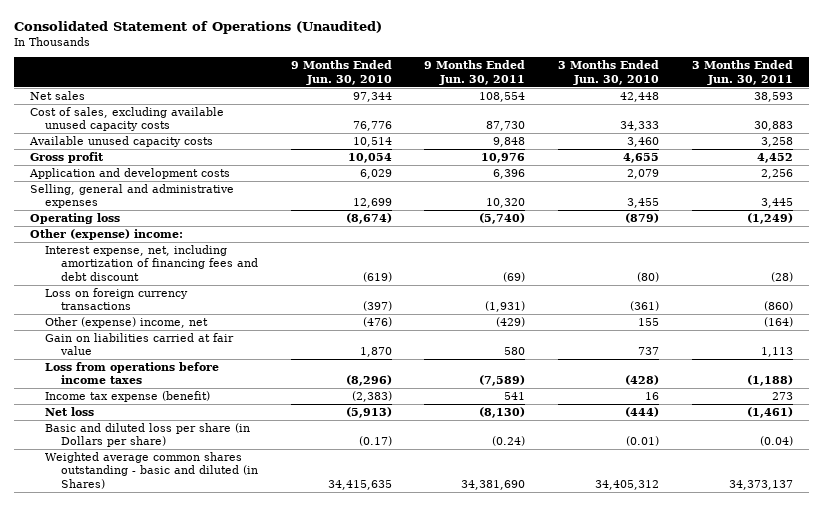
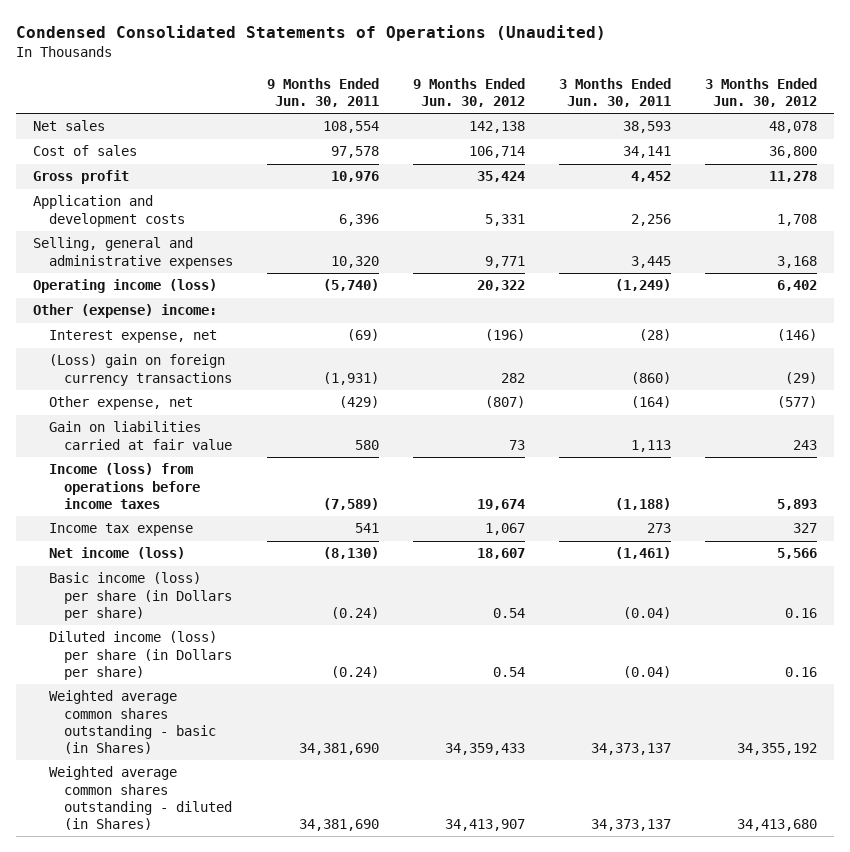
- Consolidated Statement of Operations (Unaudited)
+ Condensed Consolidated Statements of Operations (Unaudited)
- | 9 Months Ended Jun. 30, 2010 | 9 Months Ended Jun. 30, 2011 | 3 Months Ended Jun. 30, 2010 | 3 Months Ended Jun. 30, 2011
+ | 9 Months Ended Jun. 30, 2011 | 9 Months Ended Jun. 30, 2012 | 3 Months Ended Jun. 30, 2011 | 3 Months Ended Jun. 30, 2012
- Cost of sales, excluding available unused capacity costs | 76,776 | 87,730 | 34,333 | 30,883
- Available unused capacity costs | 10,514 | 9,848 | 3,460 | 3,258
+ Cost of sales | 97,578 | 106,714 | 34,141 | 36,800
- Operating loss | (8,674) | (5,740) | (879) | (1,249)
+ Operating income (loss) | (5,740) | 20,322 | (1,249) | 6,402
- Interest expense, net, including amortization of financing fees and debt discount | (619) | (69) | (80) | (28)
- Loss on foreign currency transactions | (397) | (1,931) | (361) | (860)
- Other (expense) income, net | (476) | (429) | 155 | (164)
+ Interest expense, net | (69) | (196) | (28) | (146)
+ (Loss) gain on foreign currency transactions | (1,931) | 282 | (860) | (29)
+ Other expense, net | (429) | (807) | (164) | (577)
- Loss from operations before income taxes | (8,296) | (7,589) | (428) | (1,188)
- Income tax expense (benefit) | (2,383) | 541 | 16 | 273
- Net loss | (5,913) | (8,130) | (444) | (1,461)
- Basic and diluted loss per share (in Dollars per share) | (0.17) | (0.24) | (0.01) | (0.04)
- Weighted average common shares outstanding - basic and diluted (in Shares) | 34,415,635 | 34,381,690 | 34,405,312 | 34,373,137
+ Income (loss) from operations before income taxes | (7,589) | 19,674 | (1,188) | 5,893
+ Income tax expense | 541 | 1,067 | 273 | 327
+ Net income (loss) | (8,130) | 18,607 | (1,461) | 5,566
+ Basic income (loss) per share (in Dollars per share) | (0.24) | 0.54 | (0.04) | 0.16
+ Diluted income (loss) per share (in Dollars per share) | (0.24) | 0.54 | (0.04) | 0.16
+ Weighted average common shares outstanding - basic (in Shares) | 34,381,690 | 34,359,433 | 34,373,137 | 34,355,192
+ Weighted average common shares outstanding - diluted (in Shares) | 34,381,690 | 34,413,907 | 34,373,137 | 34,413,680

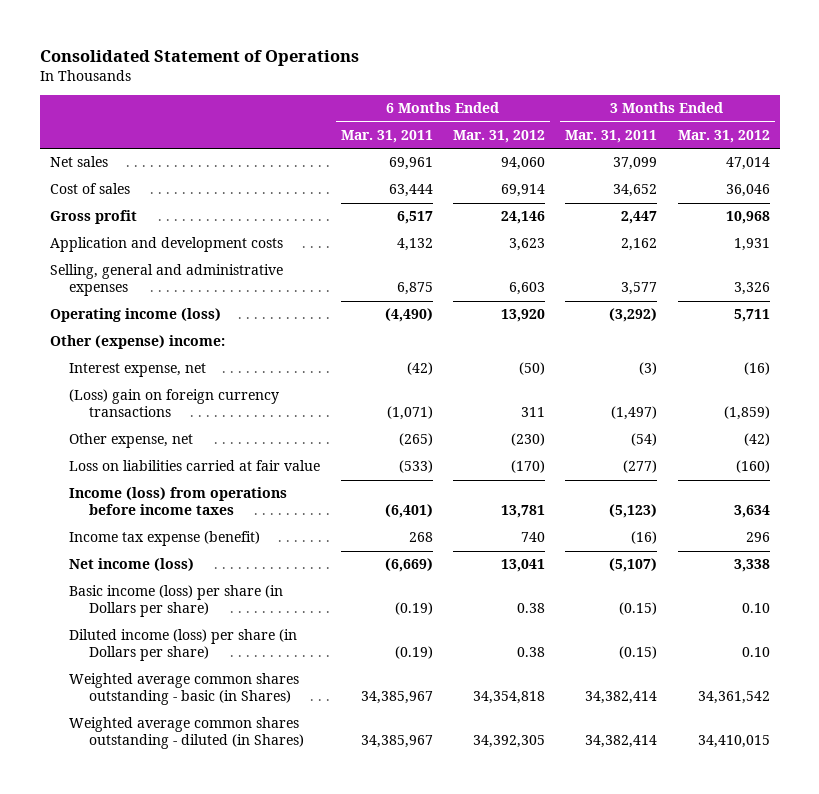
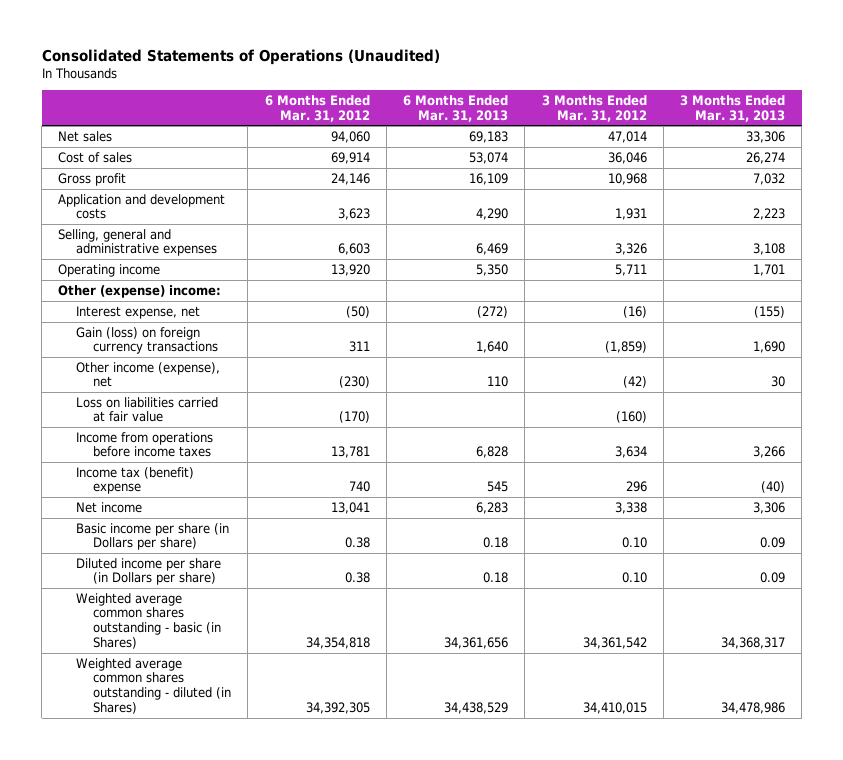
- Consolidated Statement of Operations
+ Consolidated Statements of Operations (Unaudited)
- | 6 Months Ended Mar. 31, 2011 | 6 Months Ended Mar. 31, 2012 | 3 Months Ended Mar. 31, 2011 | 3 Months Ended Mar. 31, 2012
+ | 6 Months Ended Mar. 31, 2012 | 6 Months Ended Mar. 31, 2013 | 3 Months Ended Mar. 31, 2012 | 3 Months Ended Mar. 31, 2013
- Operating income (loss) | (4,490) | 13,920 | (3,292) | 5,711
+ Operating income | 13,920 | 5,350 | 5,711 | 1,701
- (Loss) gain on foreign currency transactions | (1,071) | 311 | (1,497) | (1,859)
- Other expense, net | (265) | (230) | (54) | (42)
+ Gain (loss) on foreign currency transactions | 311 | 1,640 | (1,859) | 1,690
+ Other income (expense), net | (230) | 110 | (42) | 30
- Income (loss) from operations before income taxes | (6,401) | 13,781 | (5,123) | 3,634
- Income tax expense (benefit) | 268 | 740 | (16) | 296
- Net income (loss) | (6,669) | 13,041 | (5,107) | 3,338
- Basic income (loss) per share (in Dollars per share) | (0.19) | 0.38 | (0.15) | 0.10
- Diluted income (loss) per share (in Dollars per share) | (0.19) | 0.38 | (0.15) | 0.10
+ Income from operations before income taxes | 13,781 | 6,828 | 3,634 | 3,266
+ Income tax (benefit) expense | 740 | 545 | 296 | (40)
+ Net income | 13,041 | 6,283 | 3,338 | 3,306
+ Basic income per share (in Dollars per share) | 0.38 | 0.18 | 0.10 | 0.09
+ Diluted income per share (in Dollars per share) | 0.38 | 0.18 | 0.10 | 0.09

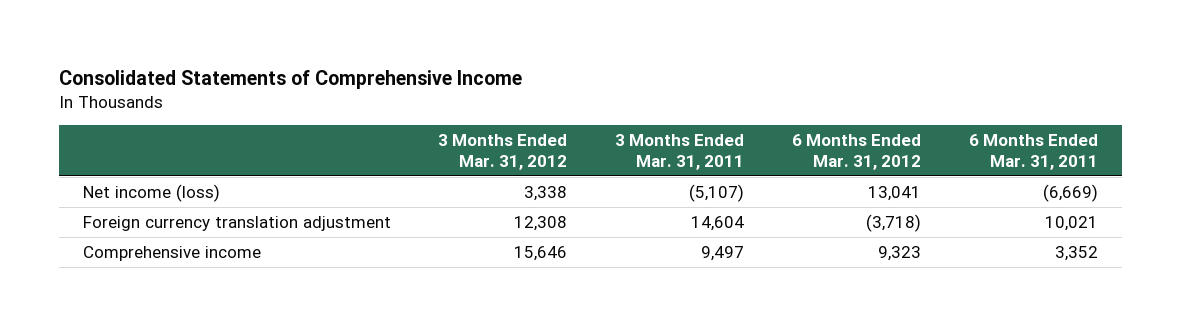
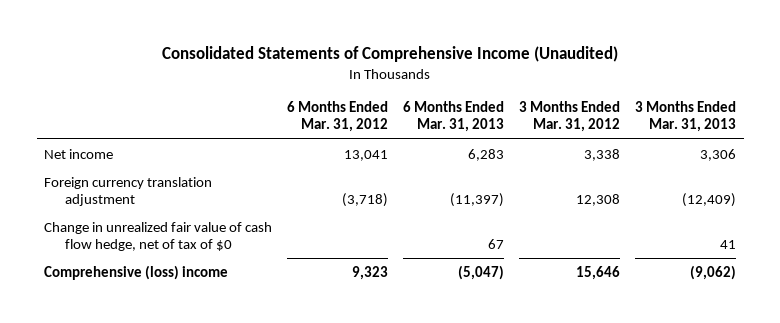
- Consolidated Statements of Comprehensive Income
+ Consolidated Statements of Comprehensive Income (Unaudited)
- | 3 Months Ended Mar. 31, 2012 | 3 Months Ended Mar. 31, 2011 | 6 Months Ended Mar. 31, 2012 | 6 Months Ended Mar. 31, 2011
+ | 6 Months Ended Mar. 31, 2012 | 6 Months Ended Mar. 31, 2013 | 3 Months Ended Mar. 31, 2012 | 3 Months Ended Mar. 31, 2013
- Net income (loss) | 3,338 | (5,107) | 13,041 | (6,669)
+ Net income | 13,041 | 6,283 | 3,338 | 3,306
- Comprehensive income | 15,646 | 9,497 | 9,323 | 3,352
+ Change in unrealized fair value of cash flow hedge, net of tax of $0 | | 67 | | 41
+ Comprehensive (loss) income | 9,323 | (5,047) | 15,646 | (9,062)

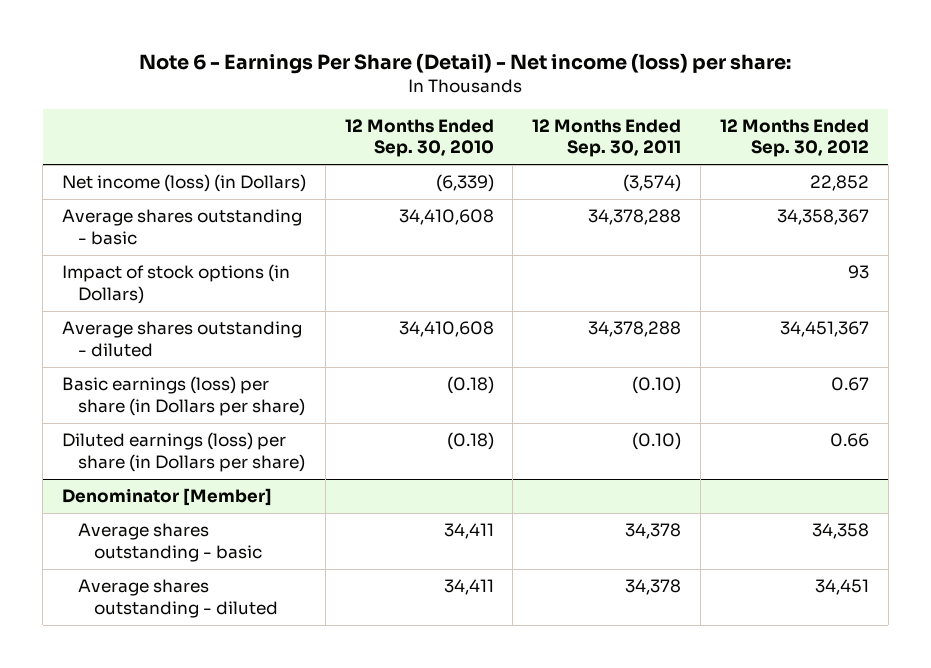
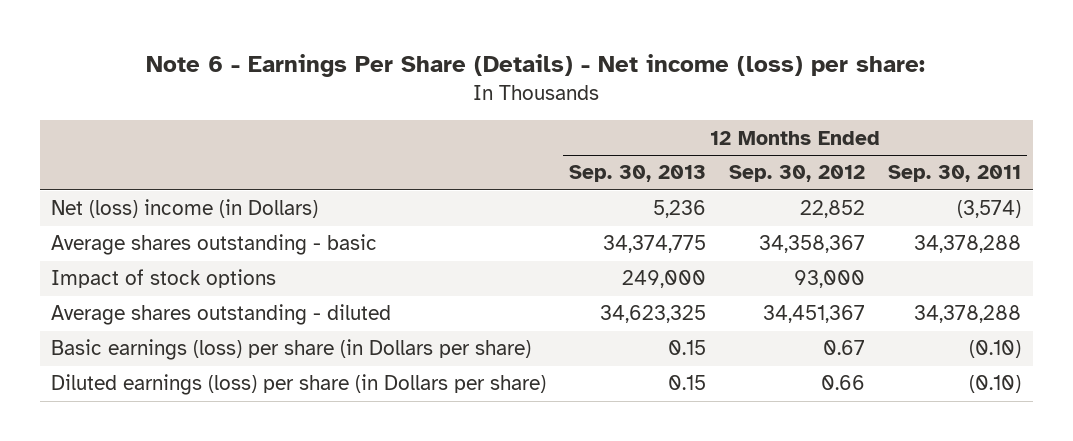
- Note 6 - Earnings Per Share (Detail) - Net income (loss) per share:
+ Note 6 - Earnings Per Share (Details) - Net income (loss) per share:
- | 12 Months Ended Sep. 30, 2010 | 12 Months Ended Sep. 30, 2011 | 12 Months Ended Sep. 30, 2012
+ | 12 Months Ended Sep. 30, 2013 | 12 Months Ended Sep. 30, 2012 | 12 Months Ended Sep. 30, 2011
- Net income (loss) (in Dollars) | (6,339) | (3,574) | 22,852
+ Net (loss) income (in Dollars) | 5,236 | 22,852 | (3,574)
- Impact of stock options (in Dollars) | | | 93
+ Impact of stock options | 249,000 | 93,000 |
- Denominator [Member]
- Average shares outstanding - basic | 34,411 | 34,378 | 34,358
- Average shares outstanding - diluted | 34,411 | 34,378 | 34,451

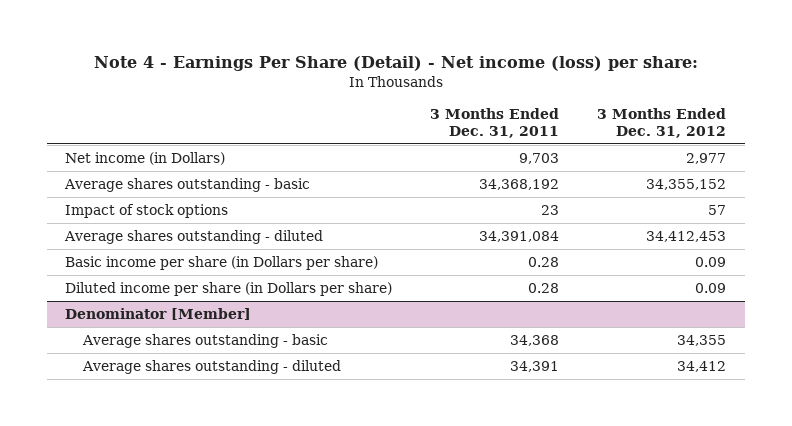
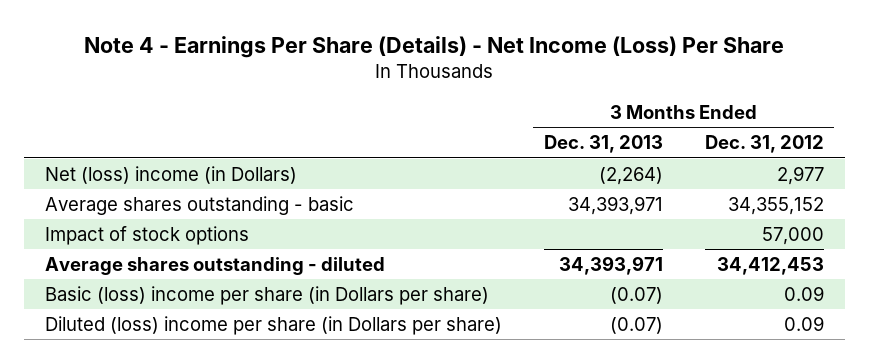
- Note 4 - Earnings Per Share (Detail) - Net income (loss) per share:
+ Note 4 - Earnings Per Share (Details) - Net Income (Loss) Per Share
- | 3 Months Ended Dec. 31, 2011 | 3 Months Ended Dec. 31, 2012
+ | 3 Months Ended Dec. 31, 2013 | 3 Months Ended Dec. 31, 2012
- Net income (in Dollars) | 9,703 | 2,977
+ Net (loss) income (in Dollars) | (2,264) | 2,977
- Impact of stock options | 23 | 57
+ Impact of stock options | | 57,000
- Basic income per share (in Dollars per share) | 0.28 | 0.09
- Diluted income per share (in Dollars per share) | 0.28 | 0.09
- Denominator [Member]
- Average shares outstanding - basic | 34,368 | 34,355
- Average shares outstanding - diluted | 34,391 | 34,412
+ Basic (loss) income per share (in Dollars per share) | (0.07) | 0.09
+ Diluted (loss) income per share (in Dollars per share) | (0.07) | 0.09

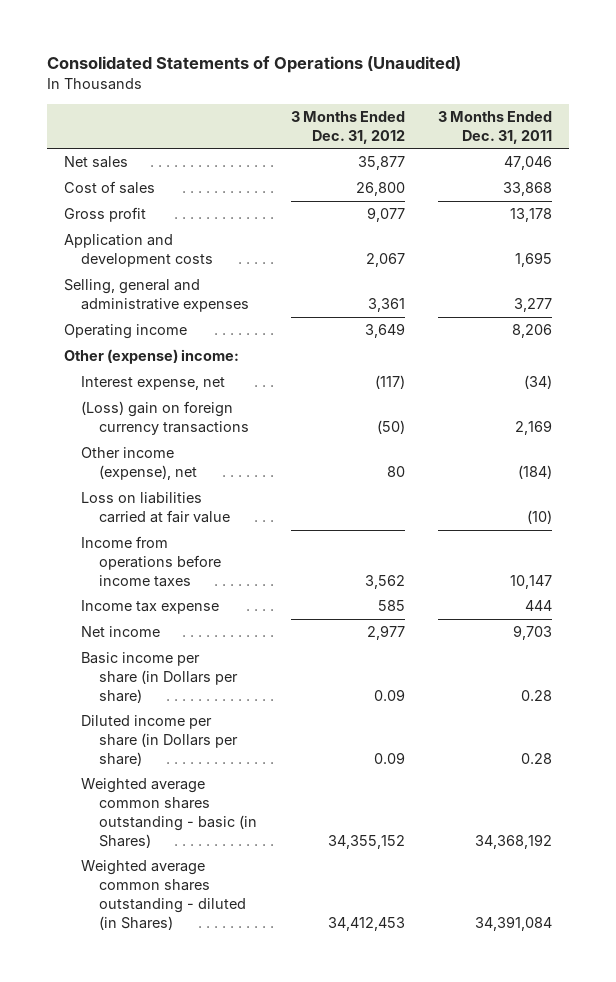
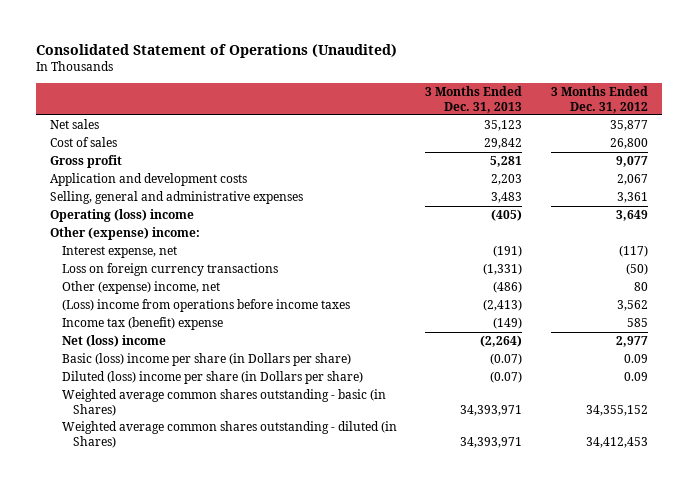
- Consolidated Statements of Operations (Unaudited)
+ Consolidated Statement of Operations (Unaudited)
- | 3 Months Ended Dec. 31, 2012 | 3 Months Ended Dec. 31, 2011
+ | 3 Months Ended Dec. 31, 2013 | 3 Months Ended Dec. 31, 2012
- Operating income | 3,649 | 8,206
+ Operating (loss) income | (405) | 3,649
- (Loss) gain on foreign currency transactions | (50) | 2,169
- Other income (expense), net | 80 | (184)
- Loss on liabilities carried at fair value | | (10)
- Income from operations before income taxes | 3,562 | 10,147
- Income tax expense | 585 | 444
- Net income | 2,977 | 9,703
- Basic income per share (in Dollars per share) | 0.09 | 0.28
- Diluted income per share (in Dollars per share) | 0.09 | 0.28
+ Loss on foreign currency transactions | (1,331) | (50)
+ Other (expense) income, net | (486) | 80
+ (Loss) income from operations before income taxes | (2,413) | 3,562
+ Income tax (benefit) expense | (149) | 585
+ Net (loss) income | (2,264) | 2,977
+ Basic (loss) income per share (in Dollars per share) | (0.07) | 0.09
+ Diluted (loss) income per share (in Dollars per share) | (0.07) | 0.09

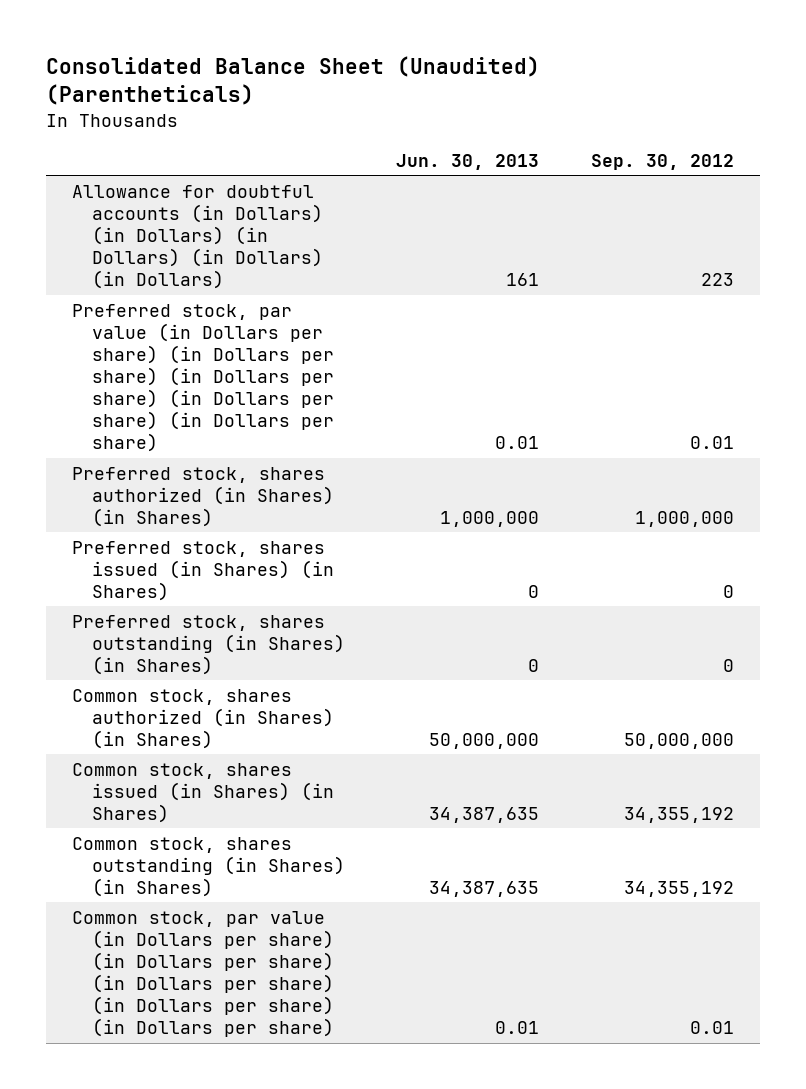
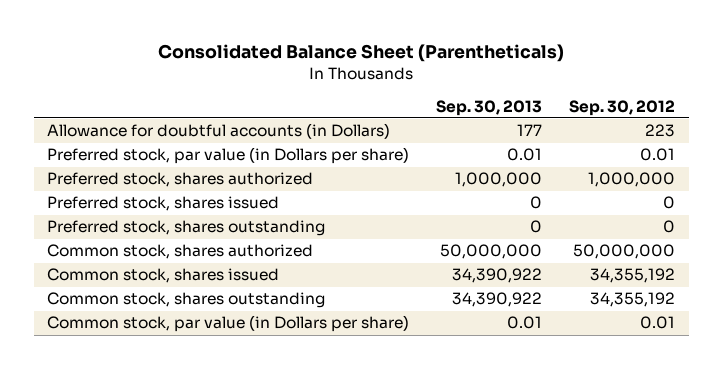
- Consolidated Balance Sheet (Unaudited) (Parentheticals)
+ Consolidated Balance Sheet (Parentheticals)
- | Jun. 30, 2013 | Sep. 30, 2012
+ | Sep. 30, 2013 | Sep. 30, 2012
- Allowance for doubtful accounts (in Dollars) (in Dollars) (in Dollars) (in Dollars) (in Dollars) | 161 | 223
- Preferred stock, par value (in Dollars per share) (in Dollars per share) (in Dollars per share) (in Dollars per share) (in Dollars per share) | 0.01 | 0.01
- Preferred stock, shares authorized (in Shares) (in Shares) | 1,000,000 | 1,000,000
- Preferred stock, shares issued (in Shares) (in Shares) | 0 | 0
- Preferred stock, shares outstanding (in Shares) (in Shares) | 0 | 0
- Common stock, shares authorized (in Shares) (in Shares) | 50,000,000 | 50,000,000
- Common stock, shares issued (in Shares) (in Shares) | 34,387,635 | 34,355,192
- Common stock, shares outstanding (in Shares) (in Shares) | 34,387,635 | 34,355,192
- Common stock, par value (in Dollars per share) (in Dollars per share) (in Dollars per share) (in Dollars per share) (in Dollars per share) | 0.01 | 0.01
+ Allowance for doubtful accounts (in Dollars) | 177 | 223
+ Preferred stock, par value (in Dollars per share) | 0.01 | 0.01
+ Preferred stock, shares authorized | 1,000,000 | 1,000,000
+ Preferred stock, shares issued | 0 | 0
+ Preferred stock, shares outstanding | 0 | 0
+ Common stock, shares authorized | 50,000,000 | 50,000,000
+ Common stock, shares issued | 34,390,922 | 34,355,192
+ Common stock, shares outstanding | 34,390,922 | 34,355,192
+ Common stock, par value (in Dollars per share) | 0.01 | 0.01

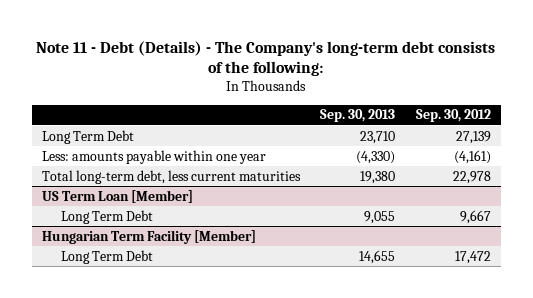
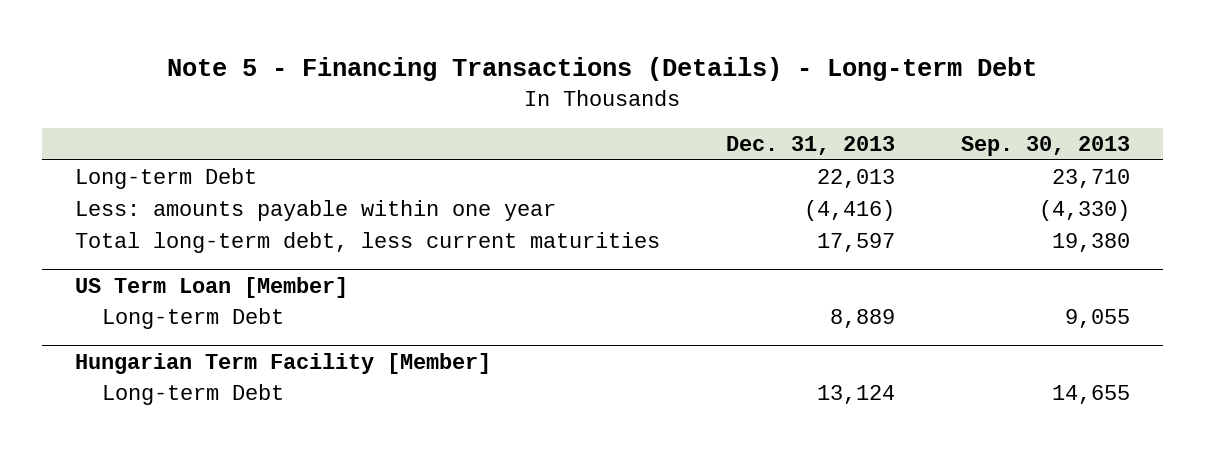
- Note 11 - Debt (Details) - The Company's long-term debt consists of the following:
+ Note 5 - Financing Transactions (Details) - Long-term Debt
- | Sep. 30, 2013 | Sep. 30, 2012
+ | Dec. 31, 2013 | Sep. 30, 2013
- Long Term Debt | 23,710 | 27,139
+ Long-term Debt | 22,013 | 23,710
@ US Term Loan [Member]
- Long Term Debt | 9,055 | 9,667
+ Long-term Debt | 8,889 | 9,055
@ Hungarian Term Facility [Member]
- Long Term Debt | 14,655 | 17,472
+ Long-term Debt | 13,124 | 14,655

